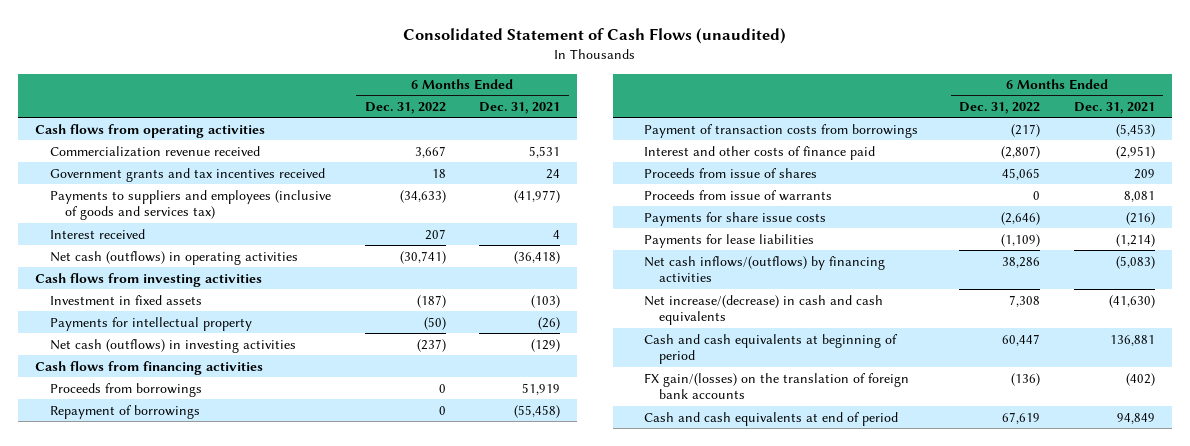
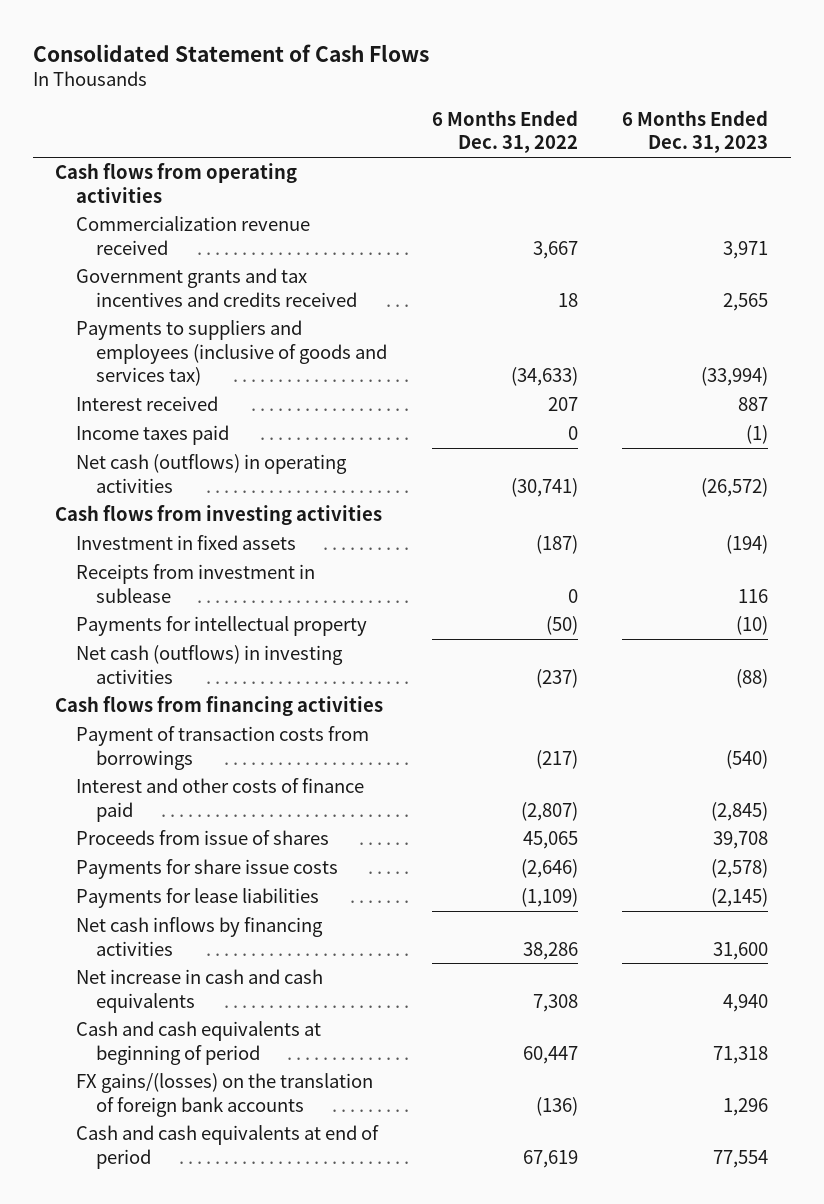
- Consolidated Statement of Cash Flows (unaudited)
+ Consolidated Statement of Cash Flows
- | 6 Months Ended Dec. 31, 2022 | 6 Months Ended Dec. 31, 2021
+ | 6 Months Ended Dec. 31, 2022 | 6 Months Ended Dec. 31, 2023
- Government grants and tax incentives received | 18 | 24
+ Government grants and tax incentives and credits received | 18 | 2,565
+ Income taxes paid | 0 | (1)
+ Receipts from investment in sublease | 0 | 116
- Proceeds from borrowings | 0 | 51,919
- Repayment of borrowings | 0 | (55,458)
- Proceeds from issue of warrants | 0 | 8,081
- Net cash inflows/(outflows) by financing activities | 38,286 | (5,083)
- Net increase/(decrease) in cash and cash equivalents | 7,308 | (41,630)
+ Net cash inflows by financing activities | 38,286 | 31,600
+ Net increase in cash and cash equivalents | 7,308 | 4,940
- FX gain/(losses) on the translation of foreign bank accounts | (136) | (402)
+ FX gains/(losses) on the translation of foreign bank accounts | (136) | 1,296

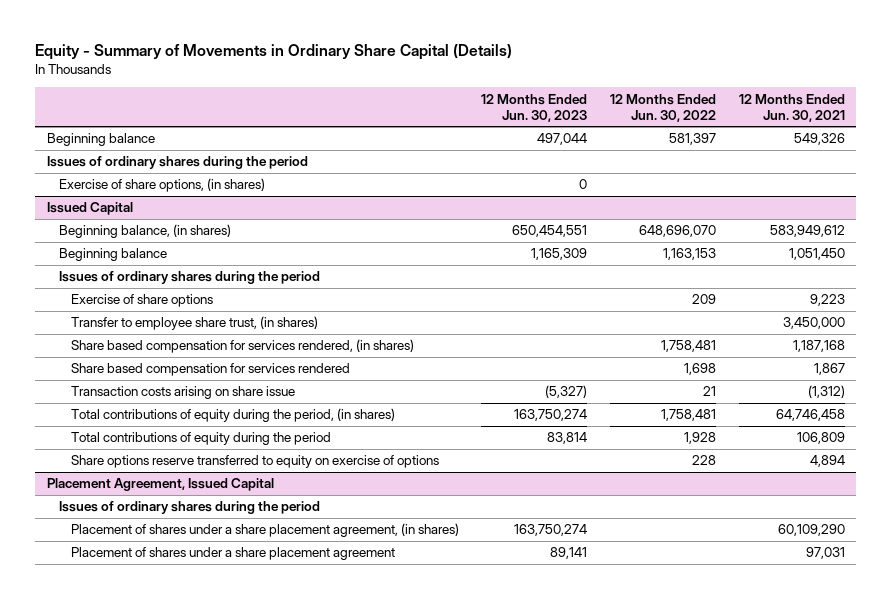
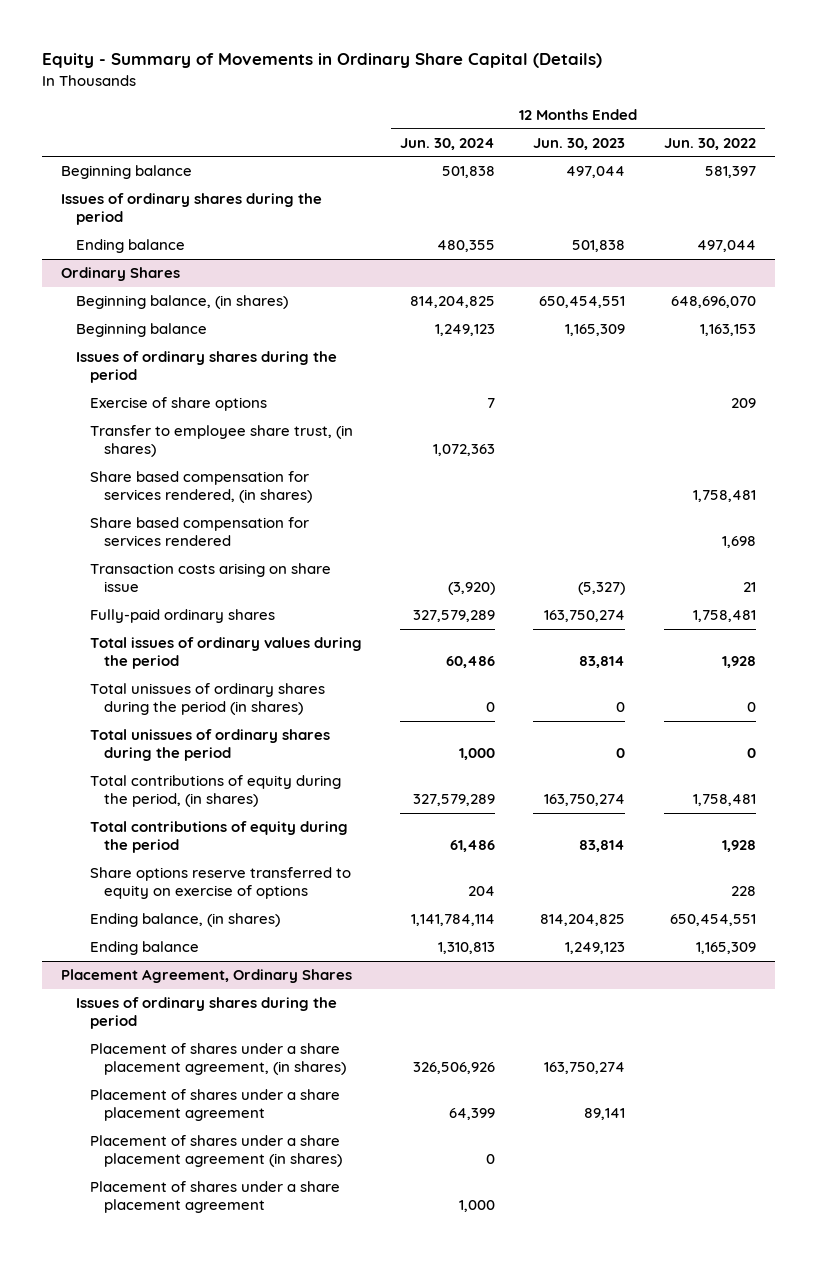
- | 12 Months Ended Jun. 30, 2023 | 12 Months Ended Jun. 30, 2022 | 12 Months Ended Jun. 30, 2021
+ | 12 Months Ended Jun. 30, 2024 | 12 Months Ended Jun. 30, 2023 | 12 Months Ended Jun. 30, 2022
- Exercise of share options, (in shares) | 0 | |
- Issued Capital
+ Ending balance | 480,355 | 501,838 | 497,044
+ Ordinary Shares
+ Fully-paid ordinary shares | 327,579,289 | 163,750,274 | 1,758,481
+ Total issues of ordinary values during the period | 60,486 | 83,814 | 1,928
+ Total unissues of ordinary shares during the period (in shares) | 0 | 0 | 0
+ Total unissues of ordinary shares during the period | 1,000 | 0 | 0
- Placement Agreement, Issued Capital
+ Ending balance, (in shares) | 1,141,784,114 | 814,204,825 | 650,454,551
+ Ending balance | 1,310,813 | 1,249,123 | 1,165,309
+ Placement Agreement, Ordinary Shares
+ Placement of shares under a share placement agreement (in shares) | 0 | |
+ Placement of shares under a share placement agreement | 1,000 | |

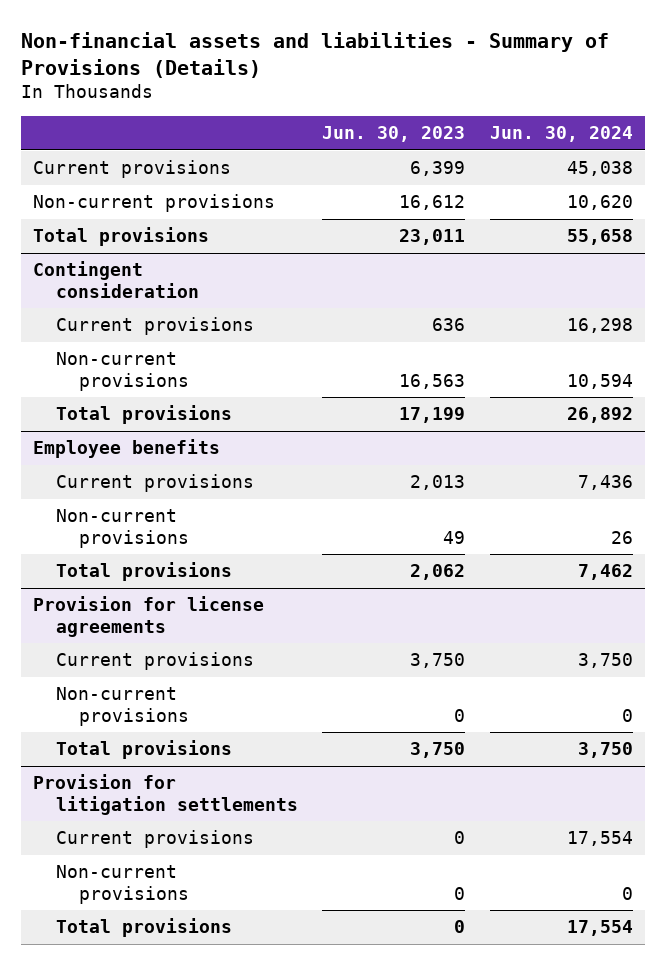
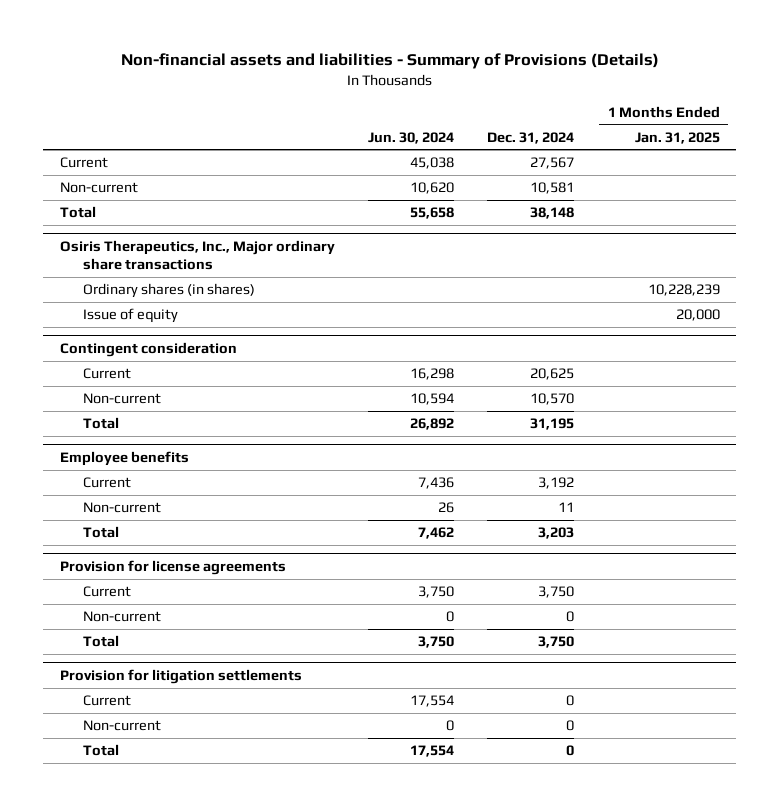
- | Jun. 30, 2023 | Jun. 30, 2024
+ | Jun. 30, 2024 | Dec. 31, 2024 | 1 Months Ended Jan. 31, 2025
- Current provisions | 6,399 | 45,038
- Non-current provisions | 16,612 | 10,620
- Total provisions | 23,011 | 55,658
+ Current | 45,038 | 27,567 |
+ Non-current | 10,620 | 10,581 |
+ Total | 55,658 | 38,148 |
+ Osiris Therapeutics, Inc., Major ordinary share transactions
+ Ordinary shares (in shares) | | | 10,228,239
+ Issue of equity | | | 20,000
@ Contingent consideration
- Current provisions | 636 | 16,298
- Non-current provisions | 16,563 | 10,594
- Total provisions | 17,199 | 26,892
+ Current | 16,298 | 20,625 |
+ Non-current | 10,594 | 10,570 |
+ Total | 26,892 | 31,195 |
@ Employee benefits
- Current provisions | 2,013 | 7,436
- Non-current provisions | 49 | 26
- Total provisions | 2,062 | 7,462
+ Current | 7,436 | 3,192 |
+ Non-current | 26 | 11 |
+ Total | 7,462 | 3,203 |
@ Provision for license agreements
- Current provisions | 3,750 | 3,750
- Non-current provisions | 0 | 0
- Total provisions | 3,750 | 3,750
+ Current | 3,750 | 3,750 |
+ Non-current | 0 | 0 |
+ Total | 3,750 | 3,750 |
@ Provision for litigation settlements
- Current provisions | 0 | 17,554
- Non-current provisions | 0 | 0
- Total provisions | 0 | 17,554
+ Current | 17,554 | 0 |
+ Non-current | 0 | 0 |
+ Total | 17,554 | 0 |

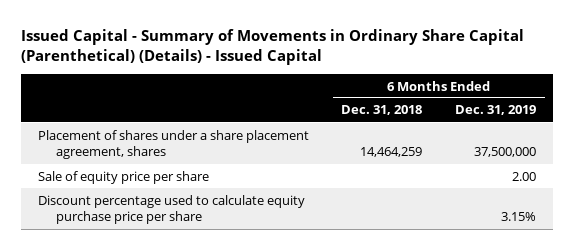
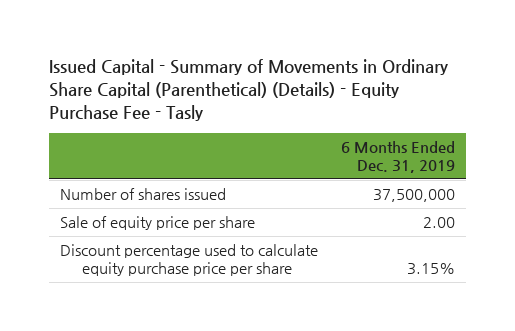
- Issued Capital - Summary of Movements in Ordinary Share Capital (Parenthetical) (Details) - Issued Capital
+ Issued Capital - Summary of Movements in Ordinary Share Capital (Parenthetical) (Details) - Equity Purchase Fee - Tasly
- | 6 Months Ended Dec. 31, 2018 | 6 Months Ended Dec. 31, 2019
+ | 6 Months Ended Dec. 31, 2019
- Placement of shares under a share placement agreement, shares | 14,464,259 | 37,500,000
+ Number of shares issued | 37,500,000

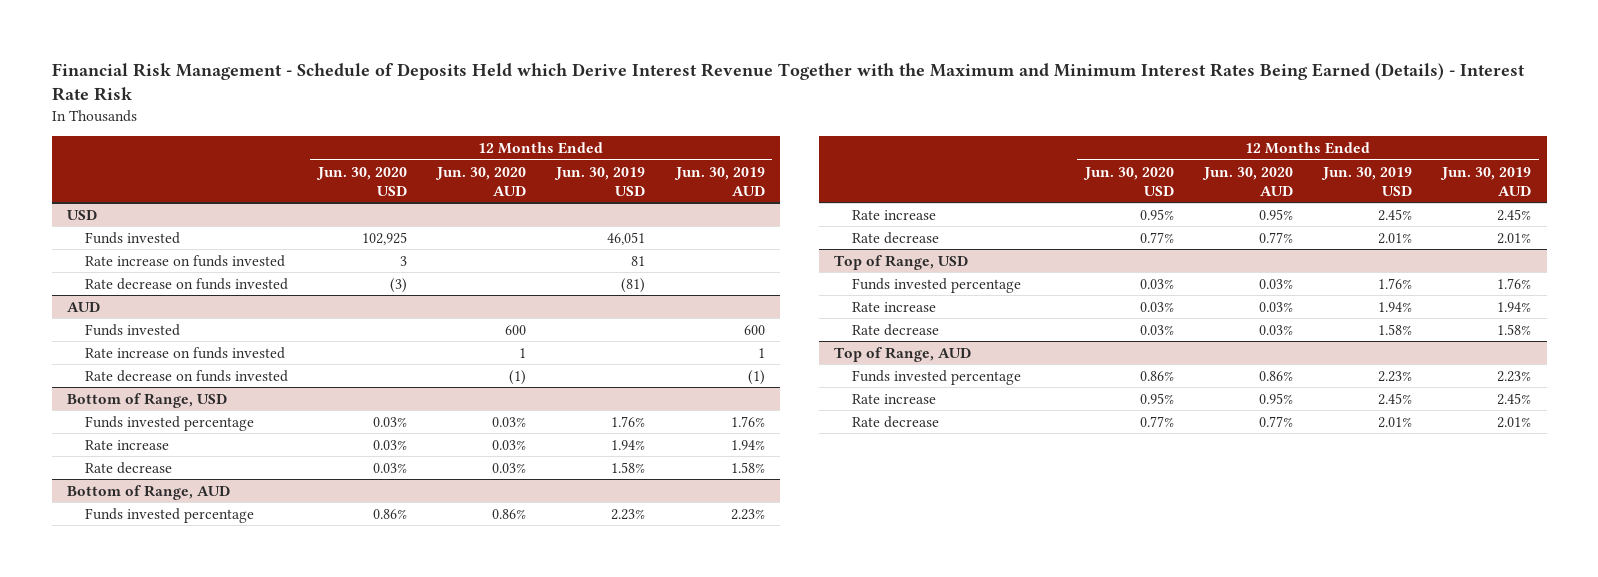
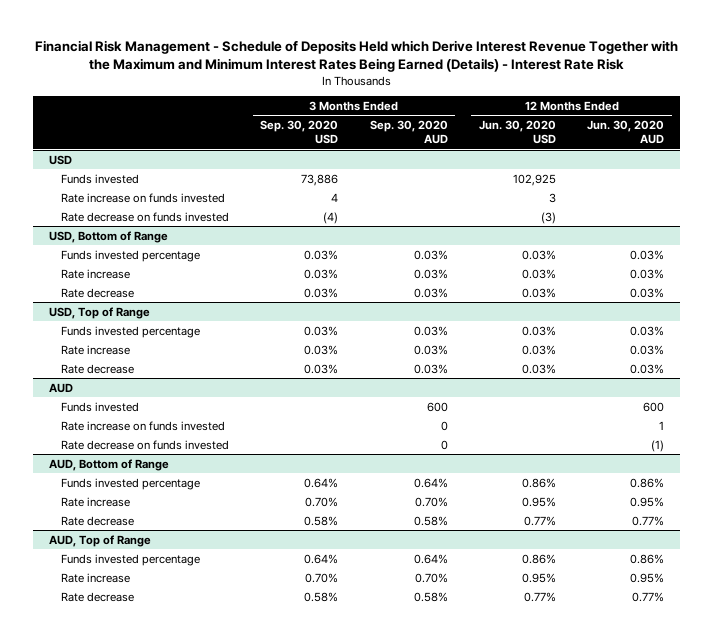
- | 12 Months Ended Jun. 30, 2020 USD | 12 Months Ended Jun. 30, 2020 AUD | 12 Months Ended Jun. 30, 2019 USD | 12 Months Ended Jun. 30, 2019 AUD
+ | 3 Months Ended Sep. 30, 2020 USD | 3 Months Ended Sep. 30, 2020 AUD | 12 Months Ended Jun. 30, 2020 USD | 12 Months Ended Jun. 30, 2020 AUD
+ USD, Bottom of Range
+ Funds invested percentage | 0.03% | 0.03% | 0.03% | 0.03%
+ Rate increase | 0.03% | 0.03% | 0.03% | 0.03%
+ Rate decrease | 0.03% | 0.03% | 0.03% | 0.03%
+ USD, Top of Range
+ Funds invested percentage | 0.03% | 0.03% | 0.03% | 0.03%
+ Rate increase | 0.03% | 0.03% | 0.03% | 0.03%
+ Rate decrease | 0.03% | 0.03% | 0.03% | 0.03%
- Bottom of Range, USD
- Funds invested percentage | 0.03% | 0.03% | 1.76% | 1.76%
- Rate increase | 0.03% | 0.03% | 1.94% | 1.94%
- Rate decrease | 0.03% | 0.03% | 1.58% | 1.58%
- Bottom of Range, AUD
+ AUD, Bottom of Range
- Top of Range, USD
- Funds invested percentage | 0.03% | 0.03% | 1.76% | 1.76%
- Rate increase | 0.03% | 0.03% | 1.94% | 1.94%
- Rate decrease | 0.03% | 0.03% | 1.58% | 1.58%
- Top of Range, AUD
+ AUD, Top of Range

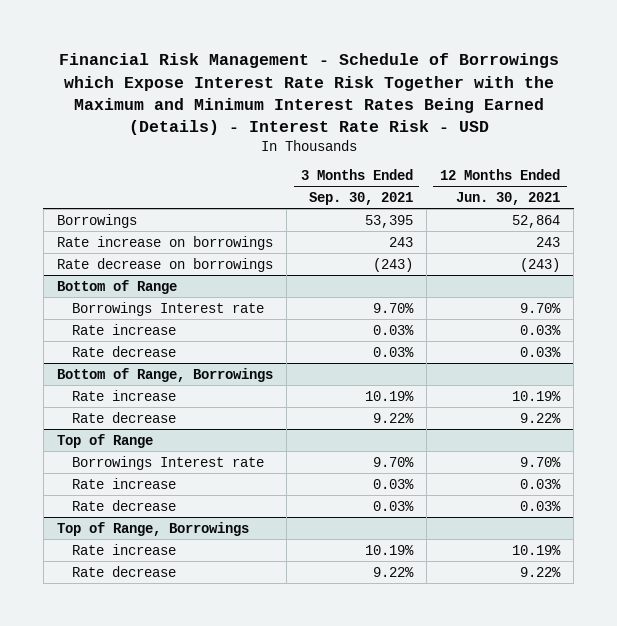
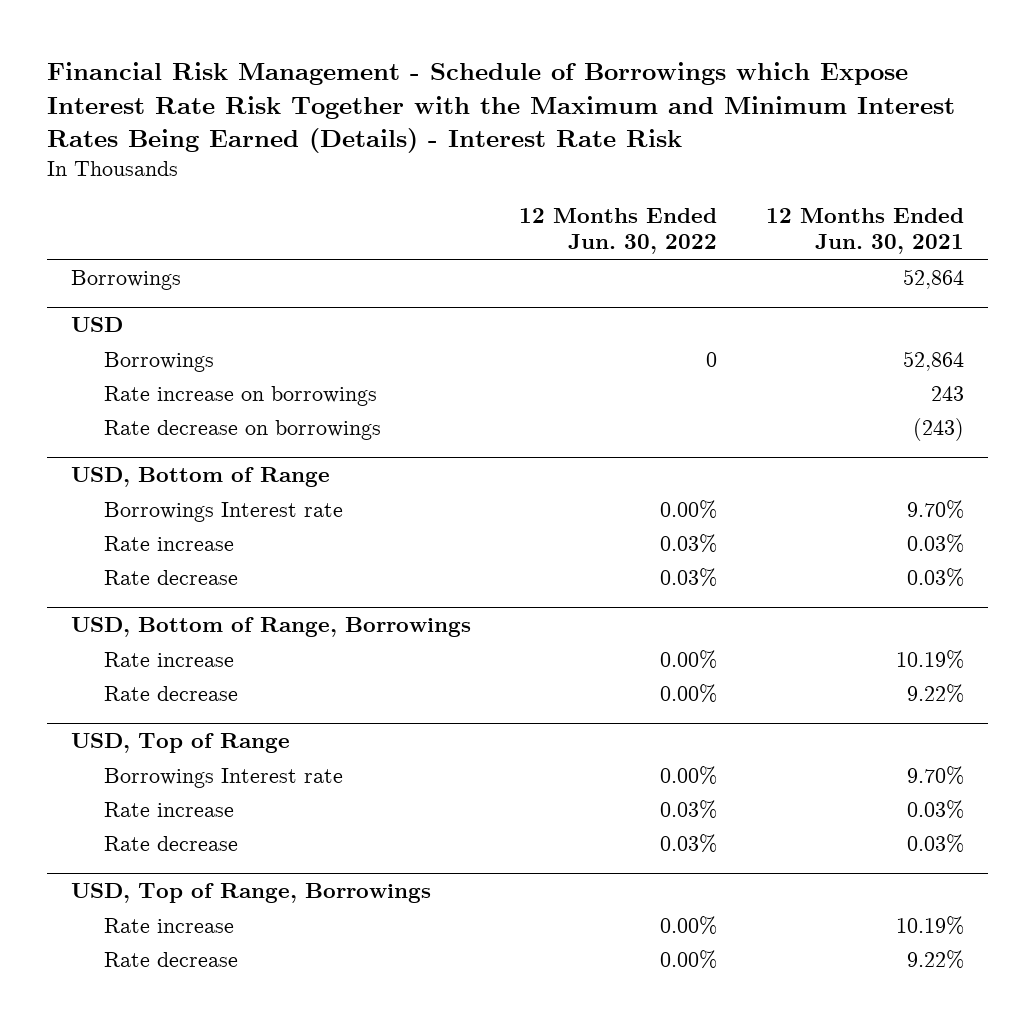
- Financial Risk Management - Schedule of Borrowings which Expose Interest Rate Risk Together with the Maximum and Minimum Interest Rates Being Earned (Details) - Interest Rate Risk - USD
+ Financial Risk Management - Schedule of Borrowings which Expose Interest Rate Risk Together with the Maximum and Minimum Interest Rates Being Earned (Details) - Interest Rate Risk
- | 3 Months Ended Sep. 30, 2021 | 12 Months Ended Jun. 30, 2021
+ | 12 Months Ended Jun. 30, 2022 | 12 Months Ended Jun. 30, 2021
+ USD
+ Borrowings | 0 | 52,864
- Bottom of Range
+ USD, Bottom of Range
- Bottom of Range, Borrowings
+ USD, Bottom of Range, Borrowings
- Top of Range
+ USD, Top of Range
- Top of Range, Borrowings
+ USD, Top of Range, Borrowings

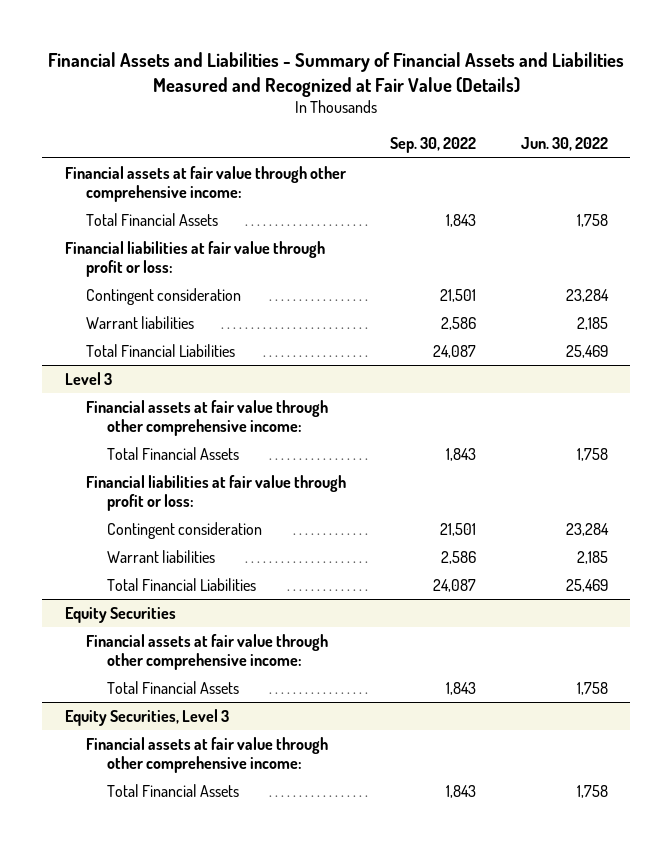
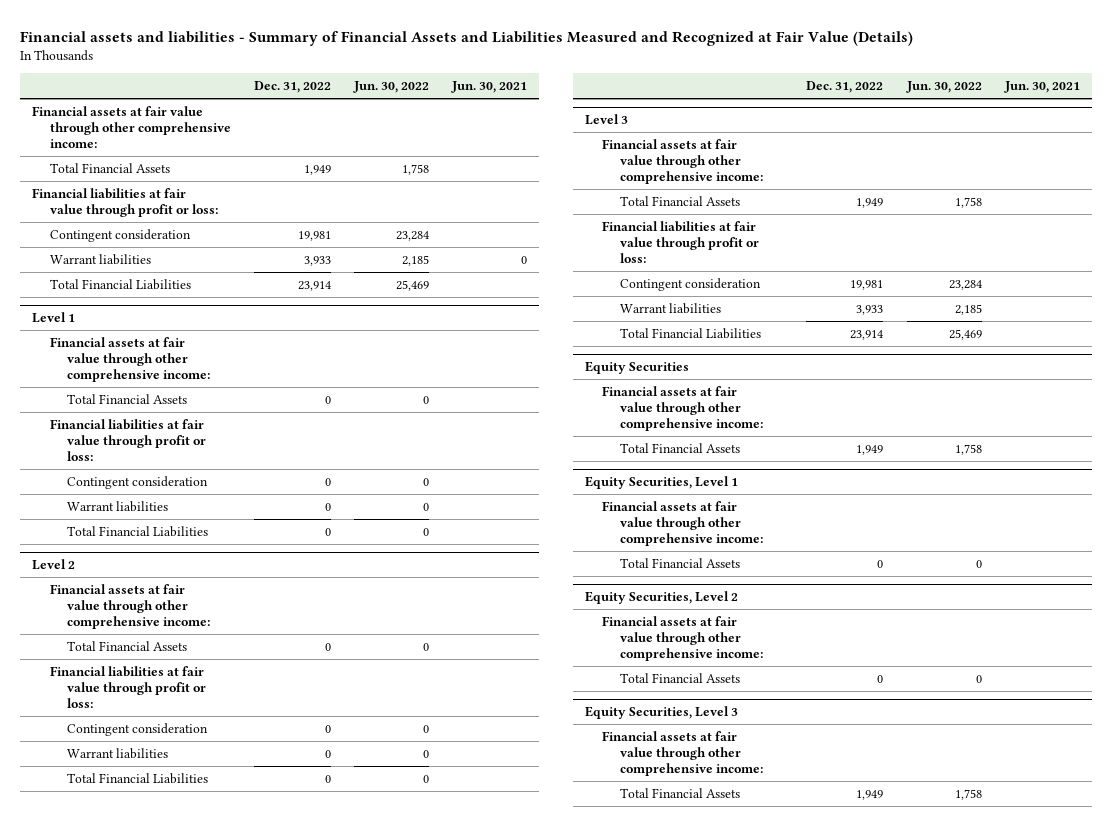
- Financial Assets and Liabilities - Summary of Financial Assets and Liabilities Measured and Recognized at Fair Value (Details)
+ Financial assets and liabilities - Summary of Financial Assets and Liabilities Measured and Recognized at Fair Value (Details)
- | Sep. 30, 2022 | Jun. 30, 2022
+ | Dec. 31, 2022 | Jun. 30, 2022 | Jun. 30, 2021
+ Level 1
+ Financial assets at fair value through other comprehensive income:
+ Total Financial Assets | 0 | 0 |
+ Financial liabilities at fair value through profit or loss:
+ Contingent consideration | 0 | 0 |
+ Warrant liabilities | 0 | 0 |
+ Total Financial Liabilities | 0 | 0 |
+ Level 2
+ Financial assets at fair value through other comprehensive income:
+ Total Financial Assets | 0 | 0 |
+ Financial liabilities at fair value through profit or loss:
+ Contingent consideration | 0 | 0 |
+ Warrant liabilities | 0 | 0 |
+ Total Financial Liabilities | 0 | 0 |
+ Equity Securities, Level 1
+ Financial assets at fair value through other comprehensive income:
+ Total Financial Assets | 0 | 0 |
+ Equity Securities, Level 2
+ Financial assets at fair value through other comprehensive income:
+ Total Financial Assets | 0 | 0 |

